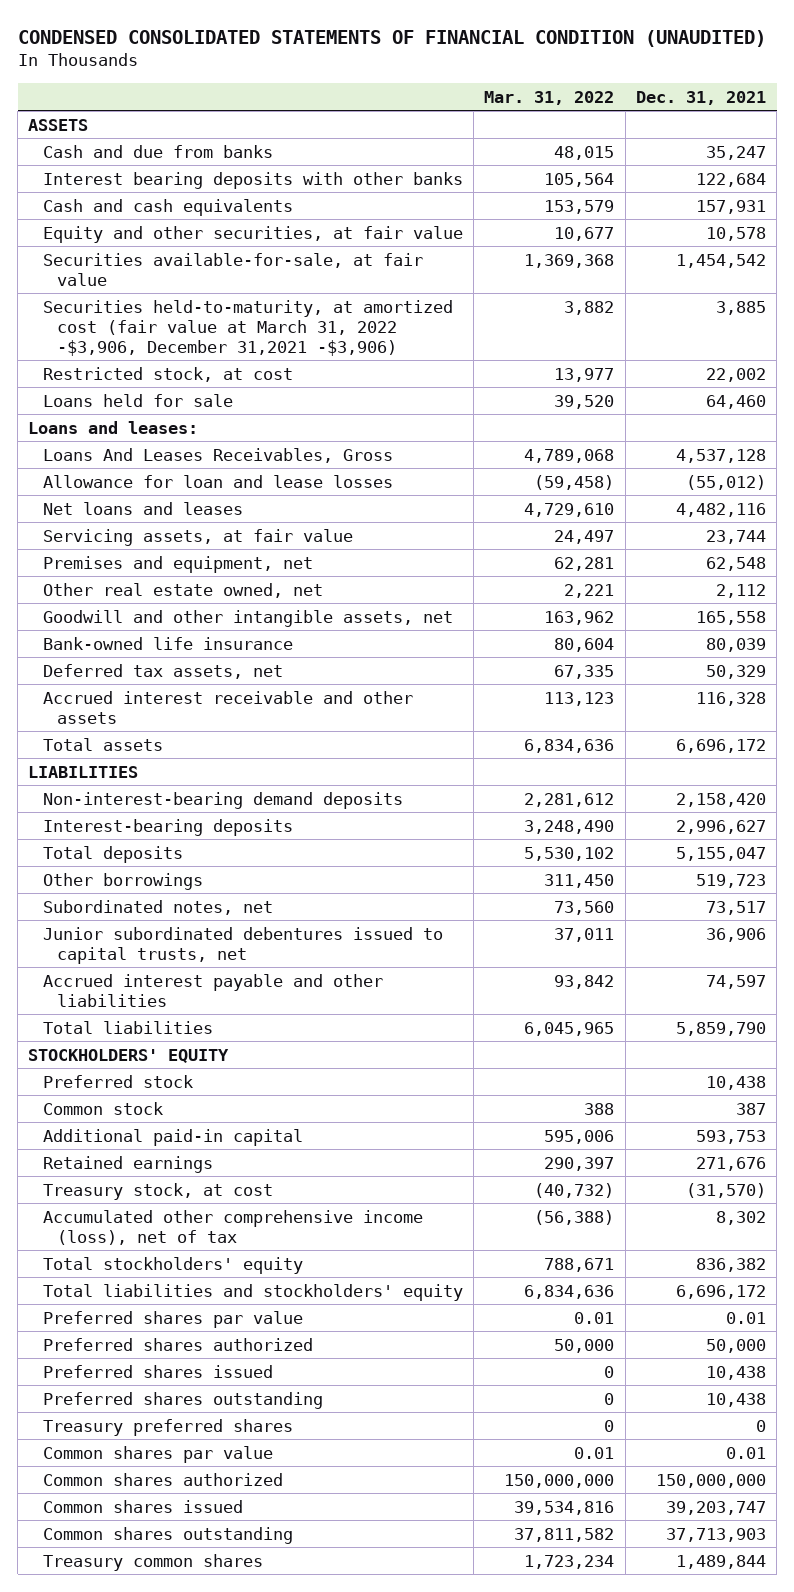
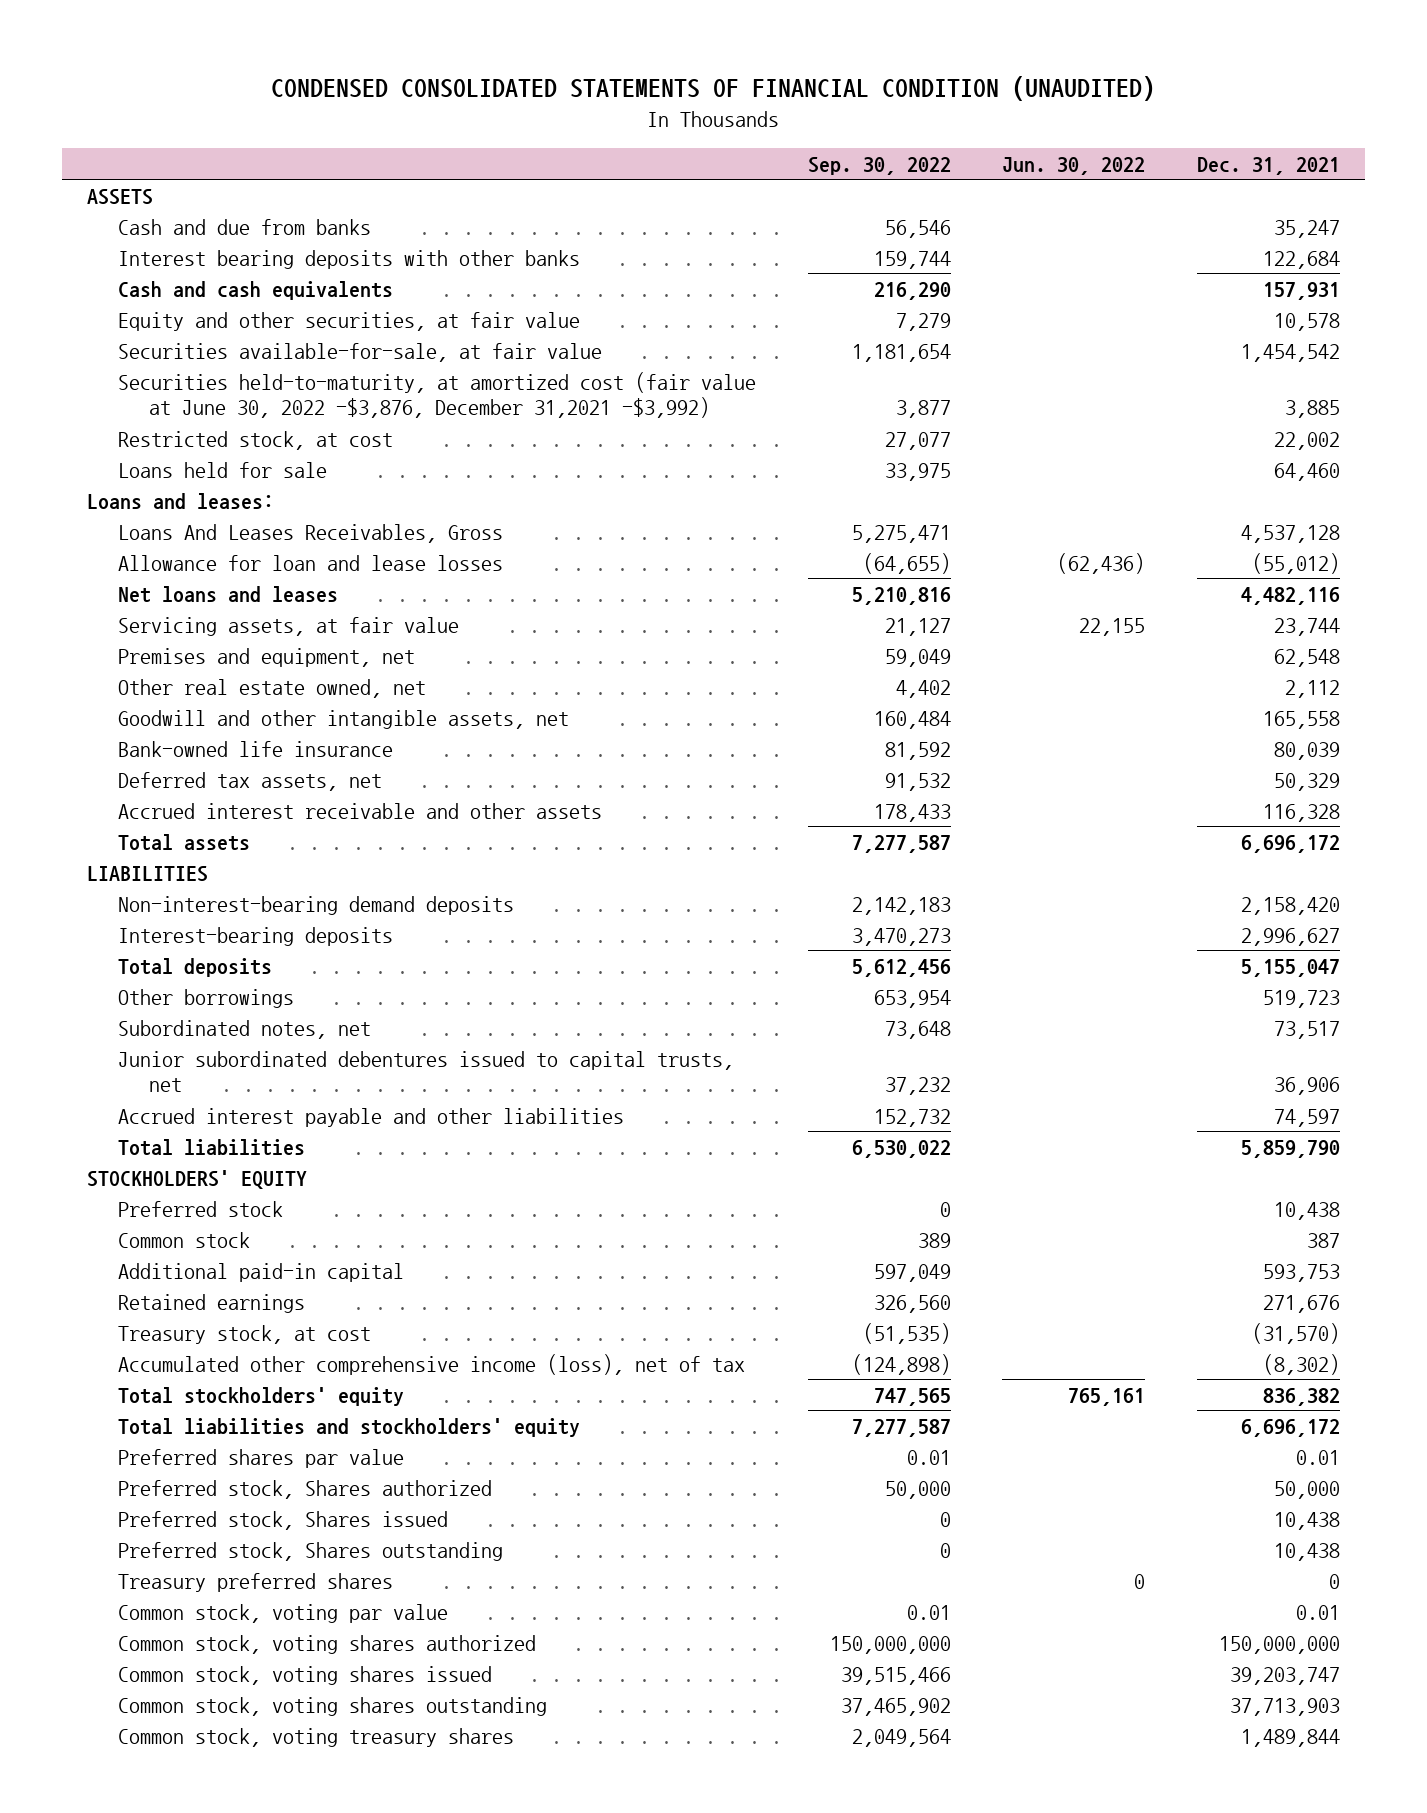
- | Mar. 31, 2022 | Dec. 31, 2021
+ | Sep. 30, 2022 | Jun. 30, 2022 | Dec. 31, 2021
- Securities held-to-maturity, at amortized cost (fair value at March 31, 2022 -$3,906, December 31,2021 -$3,906) | 3,882 | 3,885
+ Securities held-to-maturity, at amortized cost (fair value at June 30, 2022 -$3,876, December 31,2021 -$3,992) | 3,877 | | 3,885
- Accumulated other comprehensive income (loss), net of tax | (56,388) | 8,302
+ Accumulated other comprehensive income (loss), net of tax | (124,898) | | (8,302)
- Preferred shares authorized | 50,000 | 50,000
- Preferred shares issued | 0 | 10,438
- Preferred shares outstanding | 0 | 10,438
+ Preferred stock, Shares authorized | 50,000 | | 50,000
+ Preferred stock, Shares issued | 0 | | 10,438
+ Preferred stock, Shares outstanding | 0 | | 10,438
- Common shares par value | 0.01 | 0.01
- Common shares authorized | 150,000,000 | 150,000,000
- Common shares issued | 39,534,816 | 39,203,747
- Common shares outstanding | 37,811,582 | 37,713,903
- Treasury common shares | 1,723,234 | 1,489,844
+ Common stock, voting par value | 0.01 | | 0.01
+ Common stock, voting shares authorized | 150,000,000 | | 150,000,000
+ Common stock, voting shares issued | 39,515,466 | | 39,203,747
+ Common stock, voting shares outstanding | 37,465,902 | | 37,713,903
+ Common stock, voting treasury shares | 2,049,564 | | 1,489,844

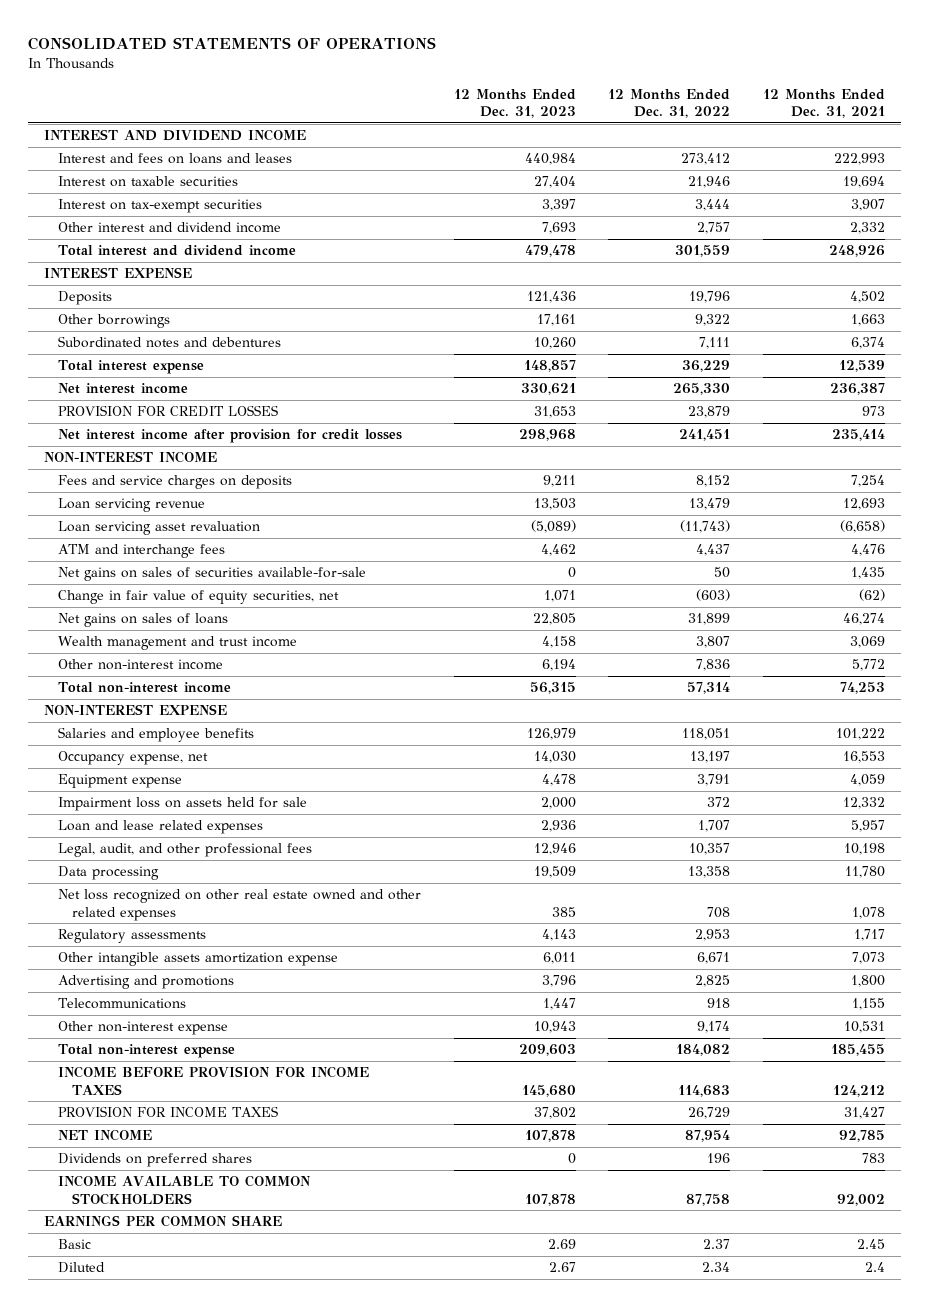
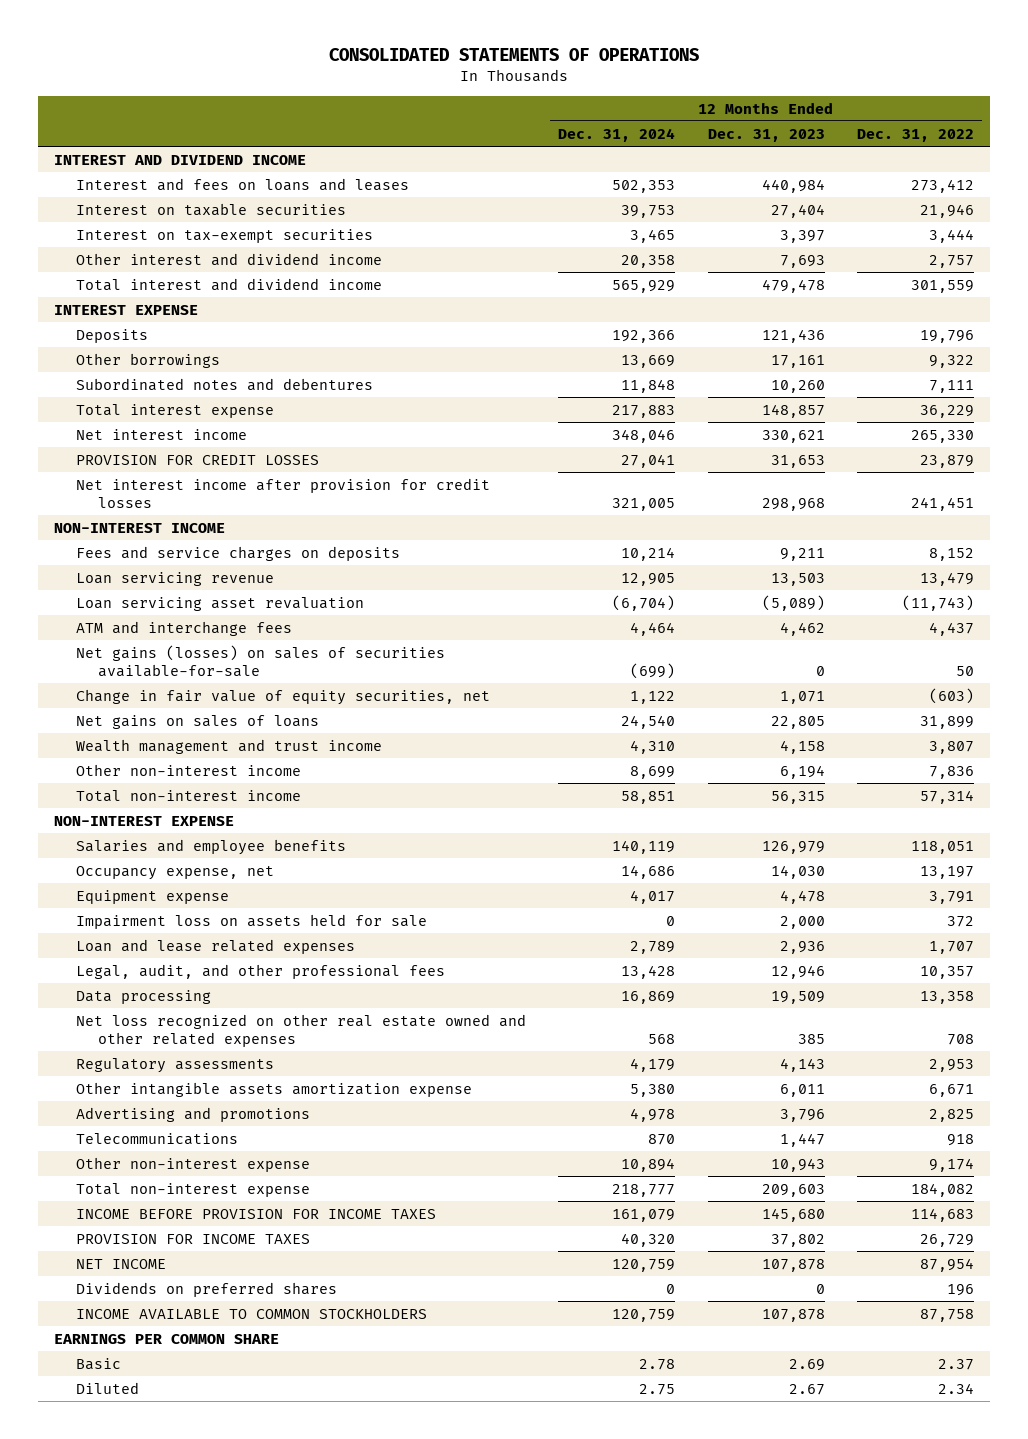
- | 12 Months Ended Dec. 31, 2023 | 12 Months Ended Dec. 31, 2022 | 12 Months Ended Dec. 31, 2021
+ | 12 Months Ended Dec. 31, 2024 | 12 Months Ended Dec. 31, 2023 | 12 Months Ended Dec. 31, 2022
- Net gains on sales of securities available-for-sale | 0 | 50 | 1,435
+ Net gains (losses) on sales of securities available-for-sale | (699) | 0 | 50

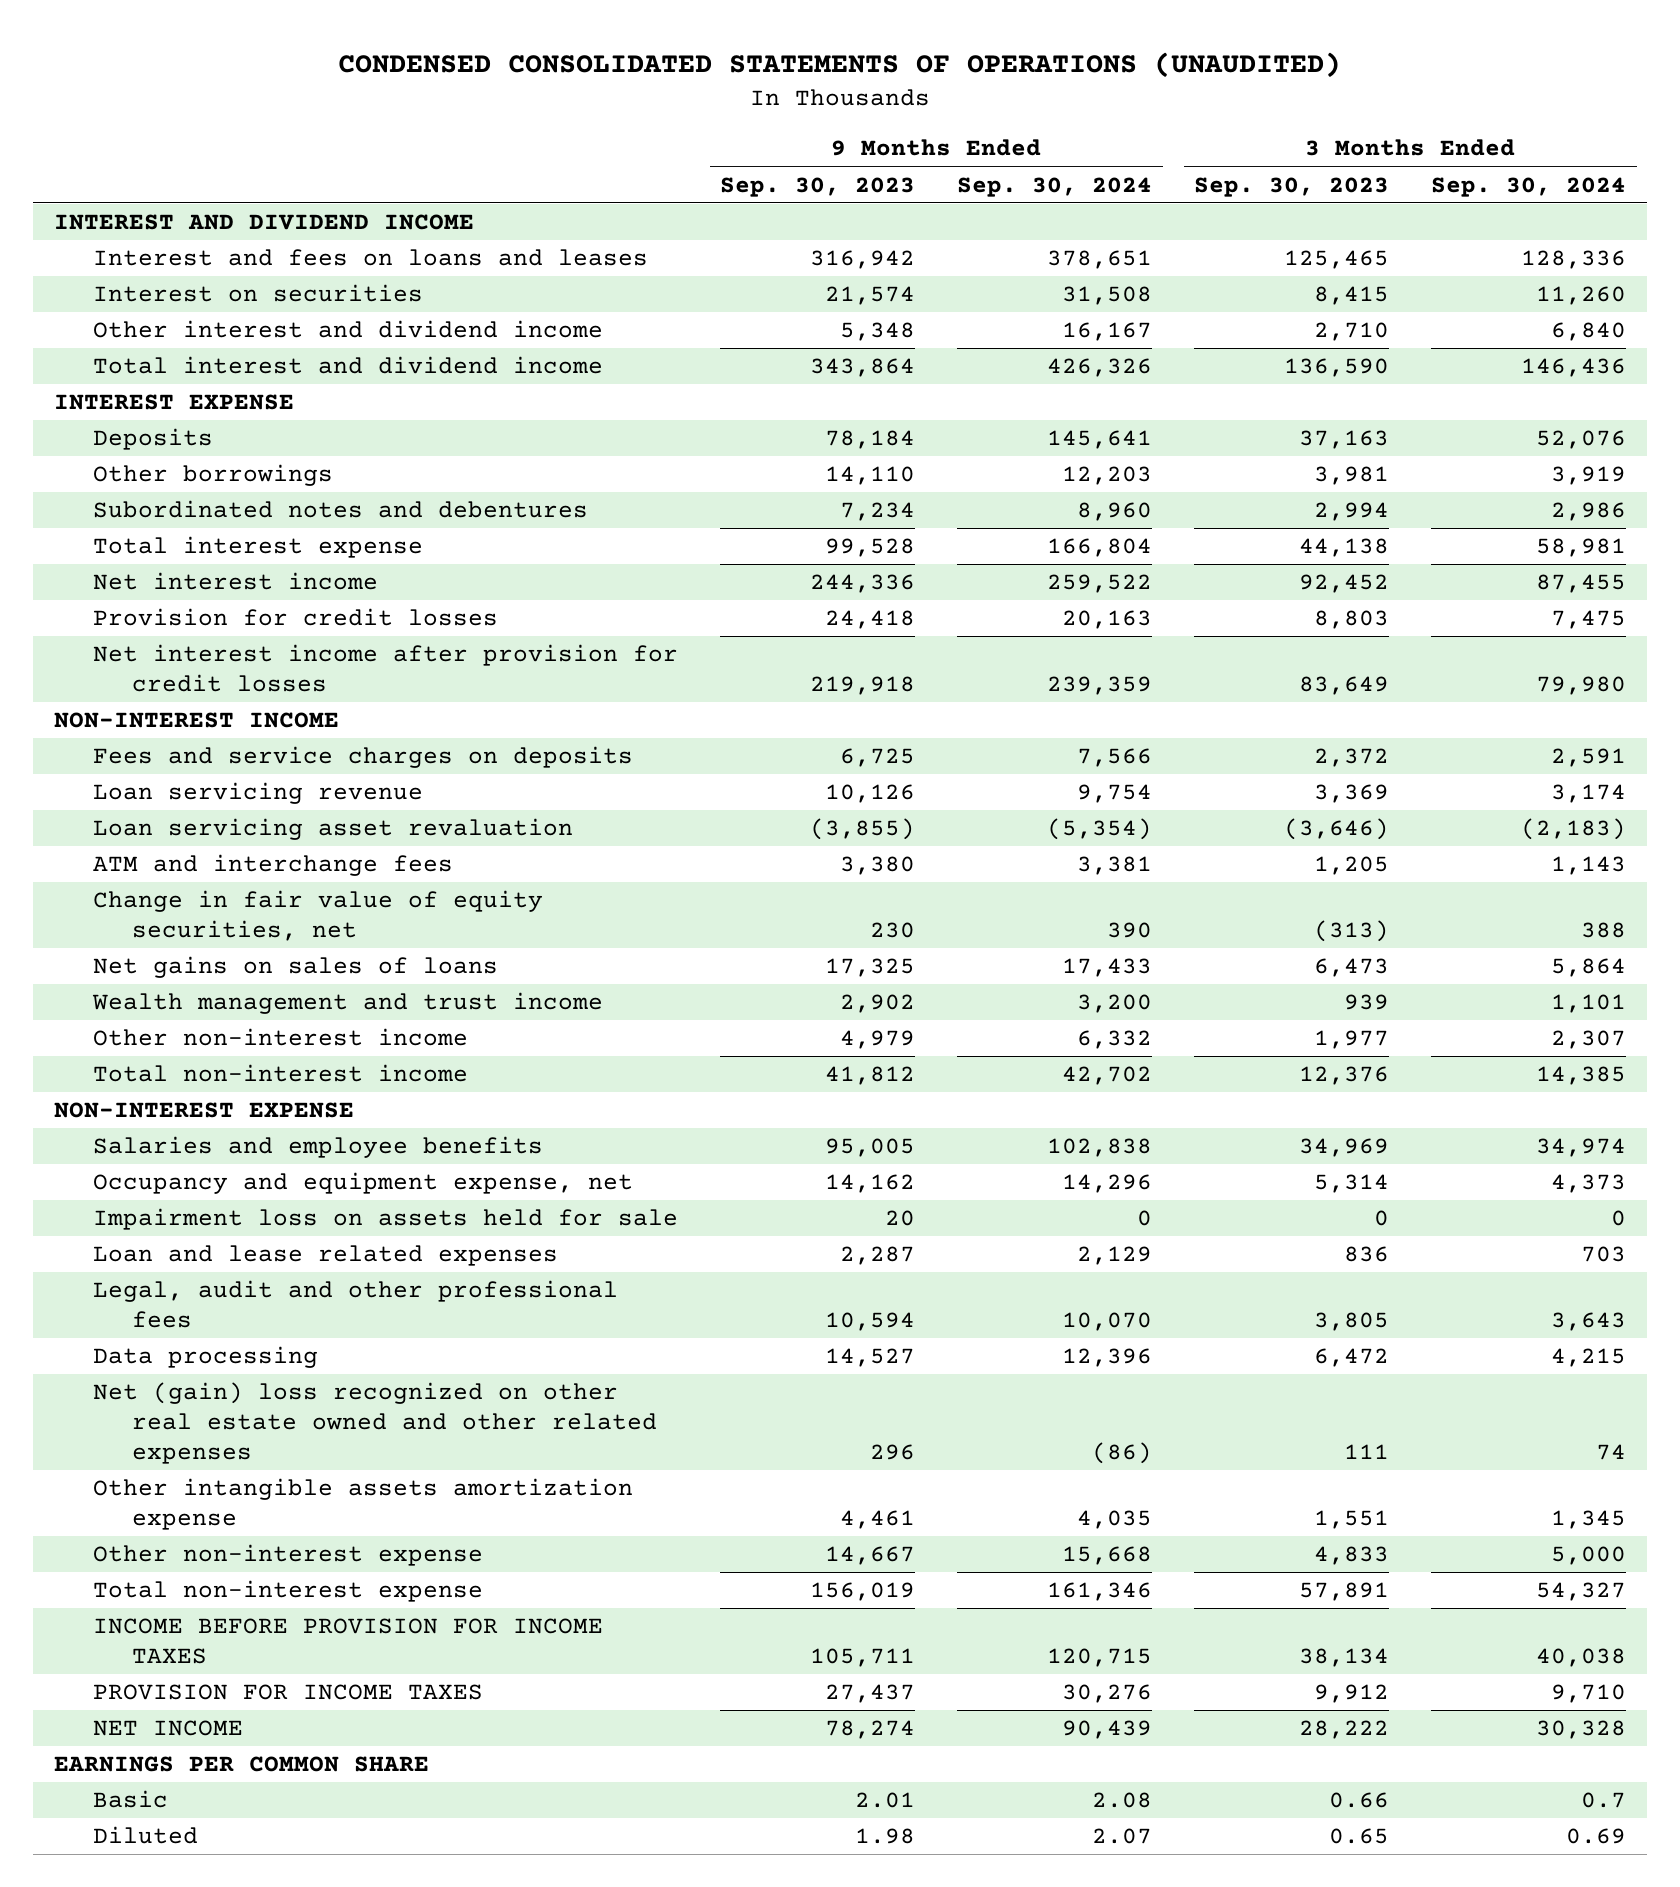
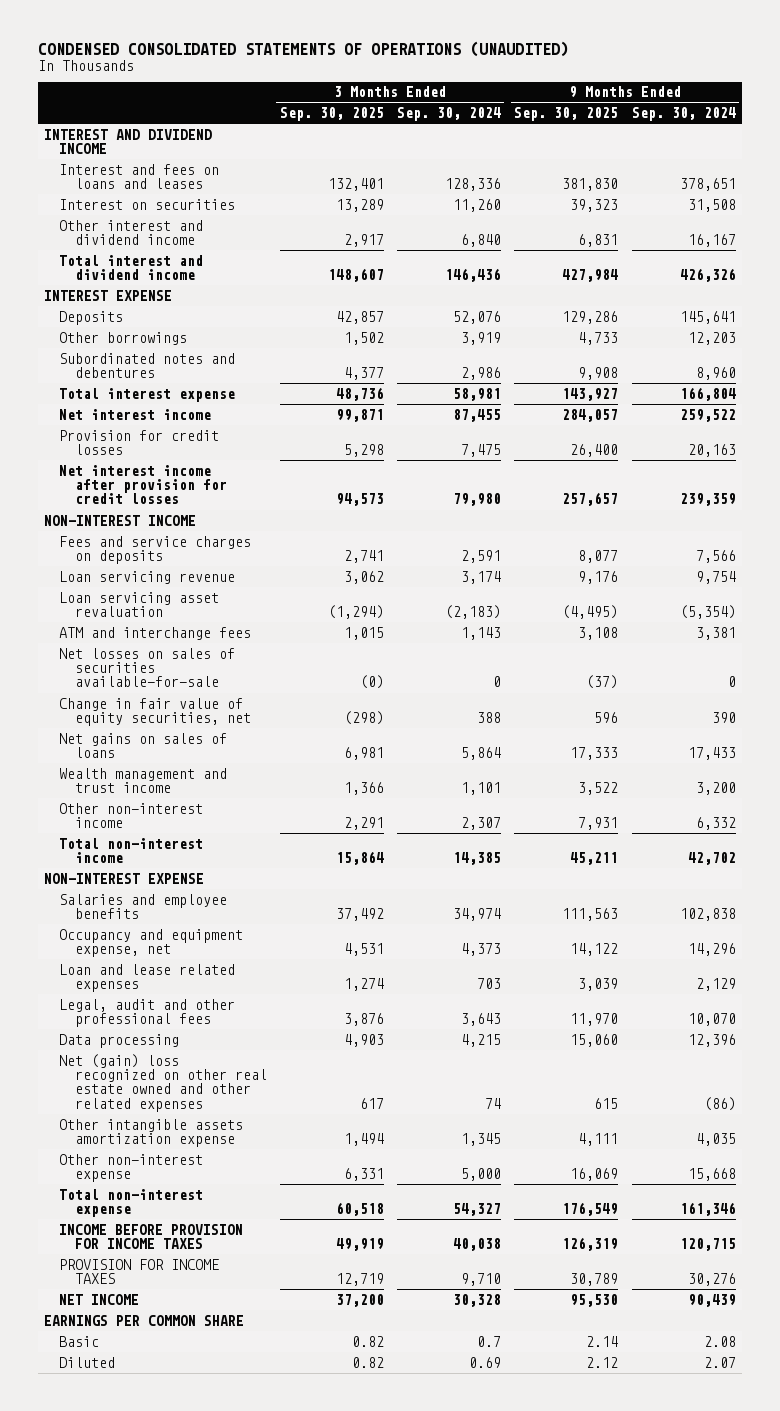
- | 9 Months Ended Sep. 30, 2023 | 9 Months Ended Sep. 30, 2024 | 3 Months Ended Sep. 30, 2023 | 3 Months Ended Sep. 30, 2024
+ | 3 Months Ended Sep. 30, 2025 | 3 Months Ended Sep. 30, 2024 | 9 Months Ended Sep. 30, 2025 | 9 Months Ended Sep. 30, 2024
+ Net losses on sales of securities available-for-sale | (0) | 0 | (37) | 0
- Impairment loss on assets held for sale | 20 | 0 | 0 | 0

